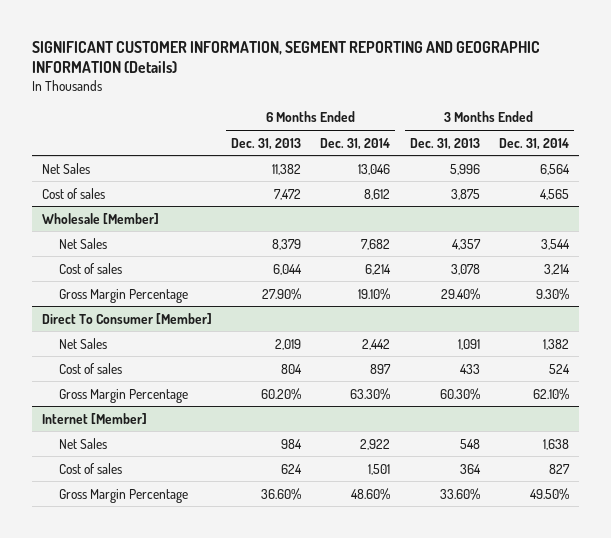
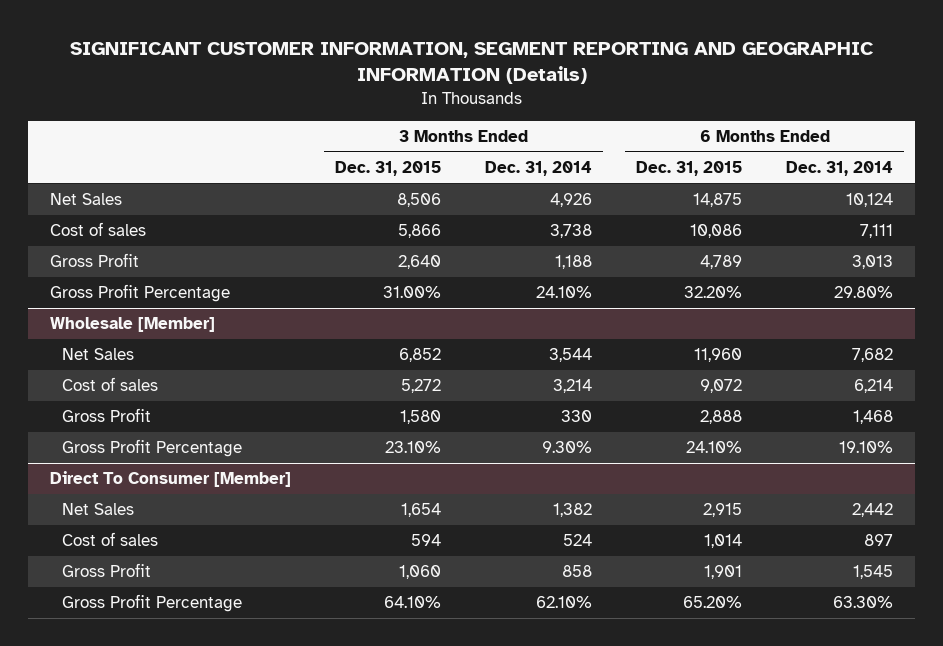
- | 6 Months Ended Dec. 31, 2013 | 6 Months Ended Dec. 31, 2014 | 3 Months Ended Dec. 31, 2013 | 3 Months Ended Dec. 31, 2014
+ | 3 Months Ended Dec. 31, 2015 | 3 Months Ended Dec. 31, 2014 | 6 Months Ended Dec. 31, 2015 | 6 Months Ended Dec. 31, 2014
- Net Sales | 11,382 | 13,046 | 5,996 | 6,564
- Cost of sales | 7,472 | 8,612 | 3,875 | 4,565
+ Net Sales | 8,506 | 4,926 | 14,875 | 10,124
+ Cost of sales | 5,866 | 3,738 | 10,086 | 7,111
+ Gross Profit | 2,640 | 1,188 | 4,789 | 3,013
+ Gross Profit Percentage | 31.00% | 24.10% | 32.20% | 29.80%
@ Wholesale [Member]
- Gross Margin Percentage | 27.90% | 19.10% | 29.40% | 9.30%
+ Gross Profit | 1,580 | 330 | 2,888 | 1,468
+ Gross Profit Percentage | 23.10% | 9.30% | 24.10% | 19.10%
@ Direct To Consumer [Member]
- Gross Margin Percentage | 60.20% | 63.30% | 60.30% | 62.10%
- Internet [Member]
- Net Sales | 984 | 2,922 | 548 | 1,638
- Cost of sales | 624 | 1,501 | 364 | 827
- Gross Margin Percentage | 36.60% | 48.60% | 33.60% | 49.50%
@ Direct To Consumer [Member]
+ Gross Profit | 1,060 | 858 | 1,901 | 1,545
+ Gross Profit Percentage | 64.10% | 62.10% | 65.20% | 63.30%

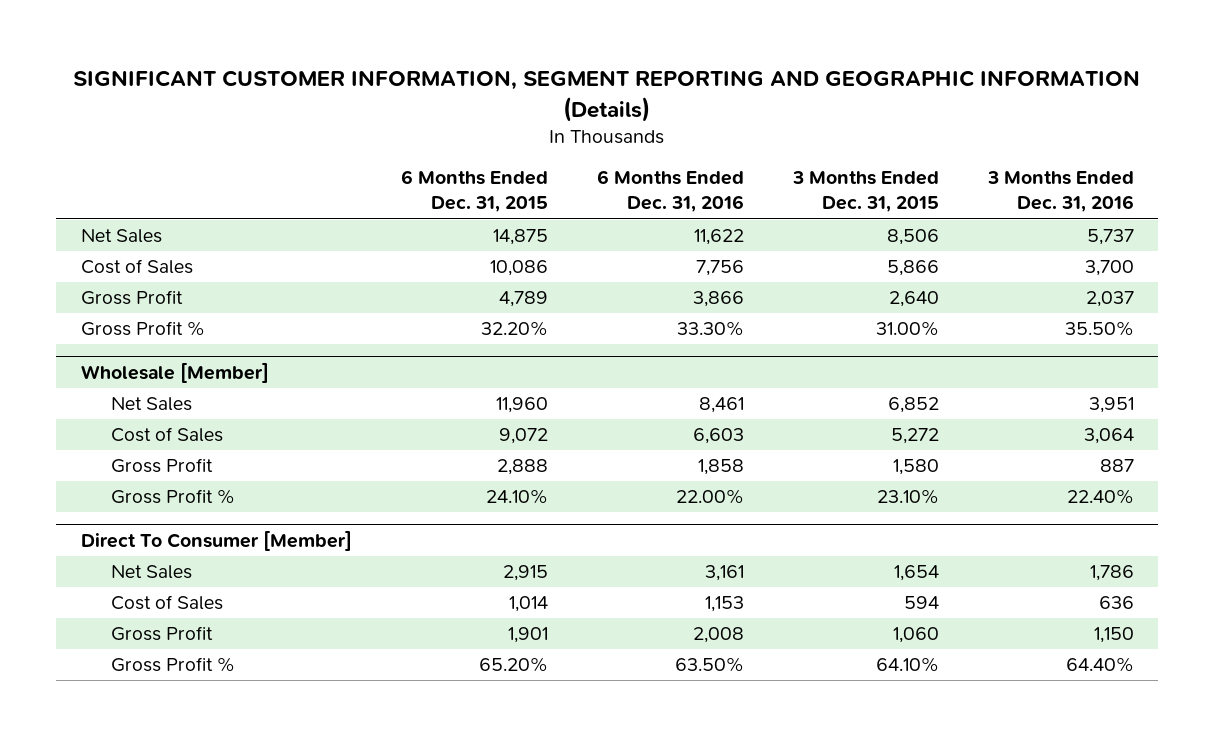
- | 3 Months Ended Dec. 31, 2015 | 3 Months Ended Dec. 31, 2014 | 6 Months Ended Dec. 31, 2015 | 6 Months Ended Dec. 31, 2014
+ | 6 Months Ended Dec. 31, 2015 | 6 Months Ended Dec. 31, 2016 | 3 Months Ended Dec. 31, 2015 | 3 Months Ended Dec. 31, 2016
- Cost of sales | 5,866 | 3,738 | 10,086 | 7,111
+ Cost of Sales | 10,086 | 7,756 | 5,866 | 3,700
- Gross Profit Percentage | 31.00% | 24.10% | 32.20% | 29.80%
+ Gross Profit % | 32.20% | 33.30% | 31.00% | 35.50%
@ Wholesale [Member]
- Cost of sales | 5,272 | 3,214 | 9,072 | 6,214
+ Cost of Sales | 9,072 | 6,603 | 5,272 | 3,064
- Gross Profit Percentage | 23.10% | 9.30% | 24.10% | 19.10%
+ Gross Profit % | 24.10% | 22.00% | 23.10% | 22.40%
@ Direct To Consumer [Member]
- Cost of sales | 594 | 524 | 1,014 | 897
+ Cost of Sales | 1,014 | 1,153 | 594 | 636
- Gross Profit Percentage | 64.10% | 62.10% | 65.20% | 63.30%
+ Gross Profit % | 65.20% | 63.50% | 64.10% | 64.40%

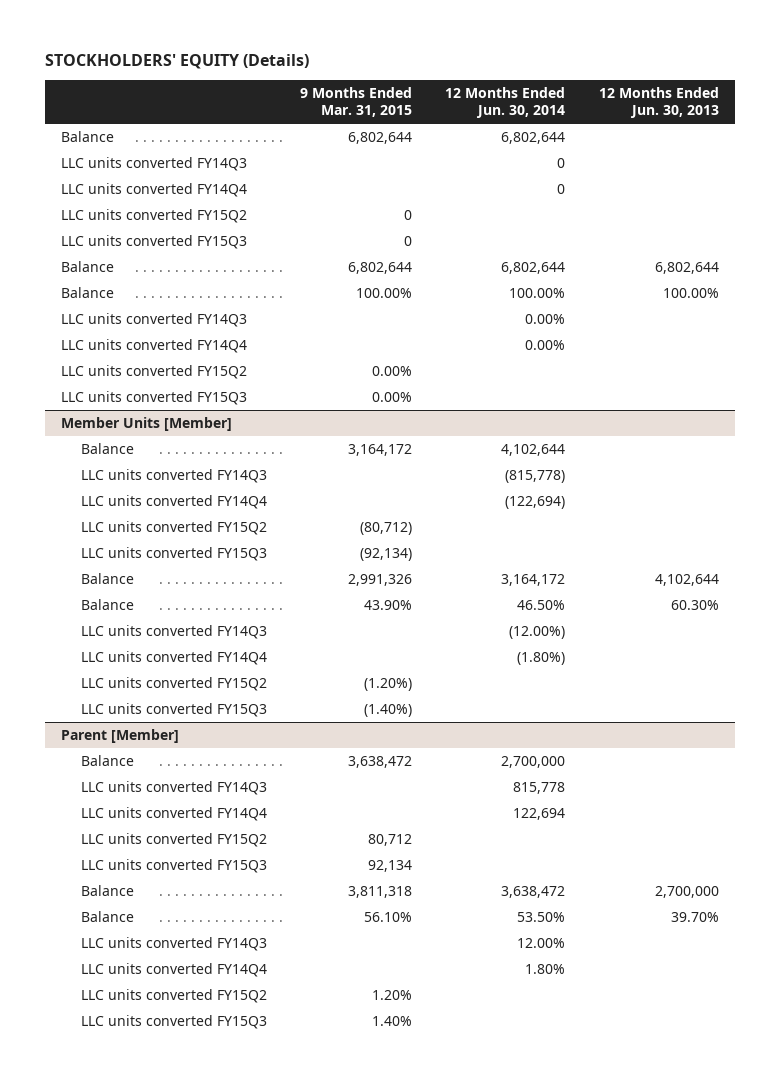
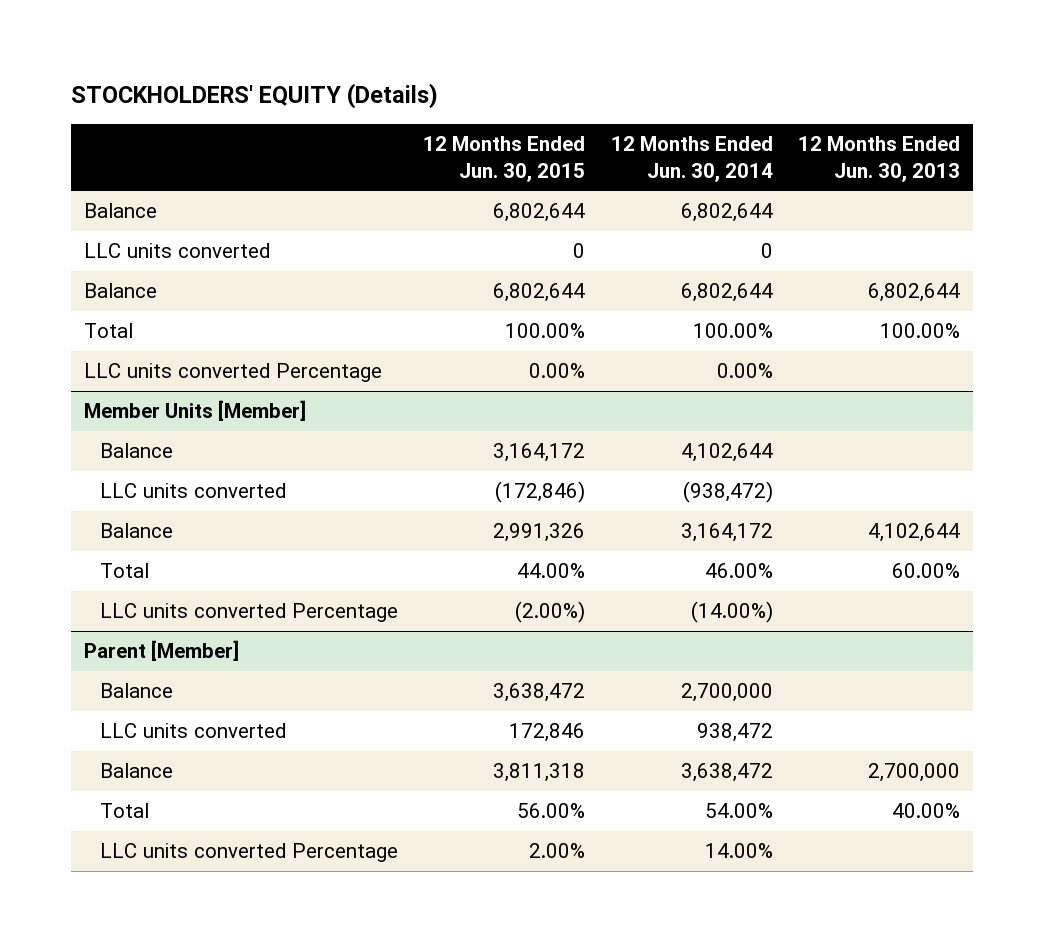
- | 9 Months Ended Mar. 31, 2015 | 12 Months Ended Jun. 30, 2014 | 12 Months Ended Jun. 30, 2013
+ | 12 Months Ended Jun. 30, 2015 | 12 Months Ended Jun. 30, 2014 | 12 Months Ended Jun. 30, 2013
- LLC units converted FY14Q3 | | 0 |
- LLC units converted FY14Q4 | | 0 |
- LLC units converted FY15Q2 | 0 | |
- LLC units converted FY15Q3 | 0 | |
+ LLC units converted | 0 | 0 |
- Balance | 100.00% | 100.00% | 100.00%
- LLC units converted FY14Q3 | | 0.00% |
- LLC units converted FY14Q4 | | 0.00% |
- LLC units converted FY15Q2 | 0.00% | |
- LLC units converted FY15Q3 | 0.00% | |
+ Total | 100.00% | 100.00% | 100.00%
+ LLC units converted Percentage | 0.00% | 0.00% |
@ Member Units [Member]
- LLC units converted FY14Q3 | | (815,778) |
- LLC units converted FY14Q4 | | (122,694) |
- LLC units converted FY15Q2 | (80,712) | |
- LLC units converted FY15Q3 | (92,134) | |
+ LLC units converted | (172,846) | (938,472) |
- Balance | 43.90% | 46.50% | 60.30%
- LLC units converted FY14Q3 | | (12.00%) |
- LLC units converted FY14Q4 | | (1.80%) |
- LLC units converted FY15Q2 | (1.20%) | |
- LLC units converted FY15Q3 | (1.40%) | |
+ Total | 44.00% | 46.00% | 60.00%
+ LLC units converted Percentage | (2.00%) | (14.00%) |
@ Parent [Member]
- LLC units converted FY14Q3 | | 815,778 |
- LLC units converted FY14Q4 | | 122,694 |
- LLC units converted FY15Q2 | 80,712 | |
- LLC units converted FY15Q3 | 92,134 | |
+ LLC units converted | 172,846 | 938,472 |
- Balance | 56.10% | 53.50% | 39.70%
- LLC units converted FY14Q3 | | 12.00% |
- LLC units converted FY14Q4 | | 1.80% |
- LLC units converted FY15Q2 | 1.20% | |
- LLC units converted FY15Q3 | 1.40% | |
+ Total | 56.00% | 54.00% | 40.00%
+ LLC units converted Percentage | 2.00% | 14.00% |

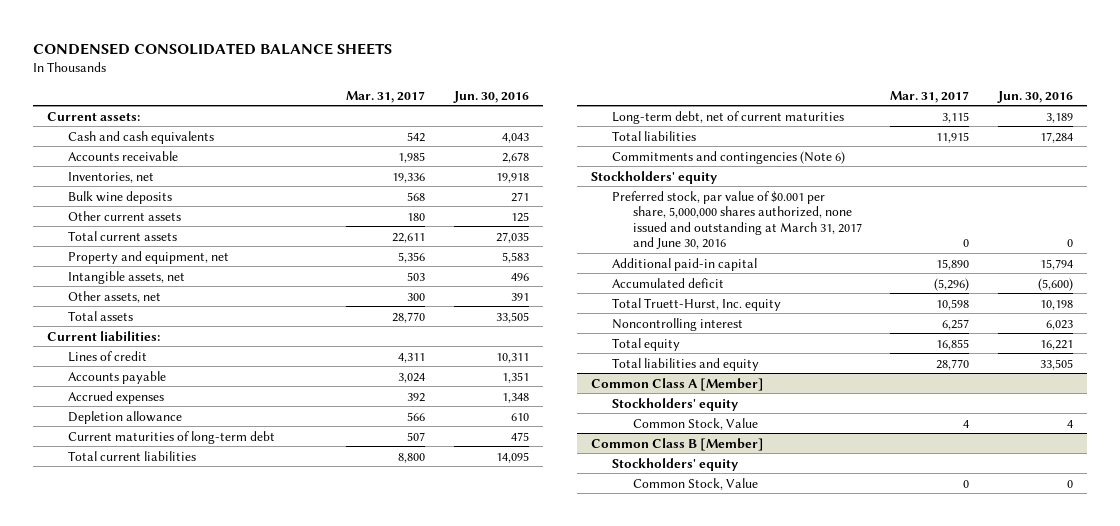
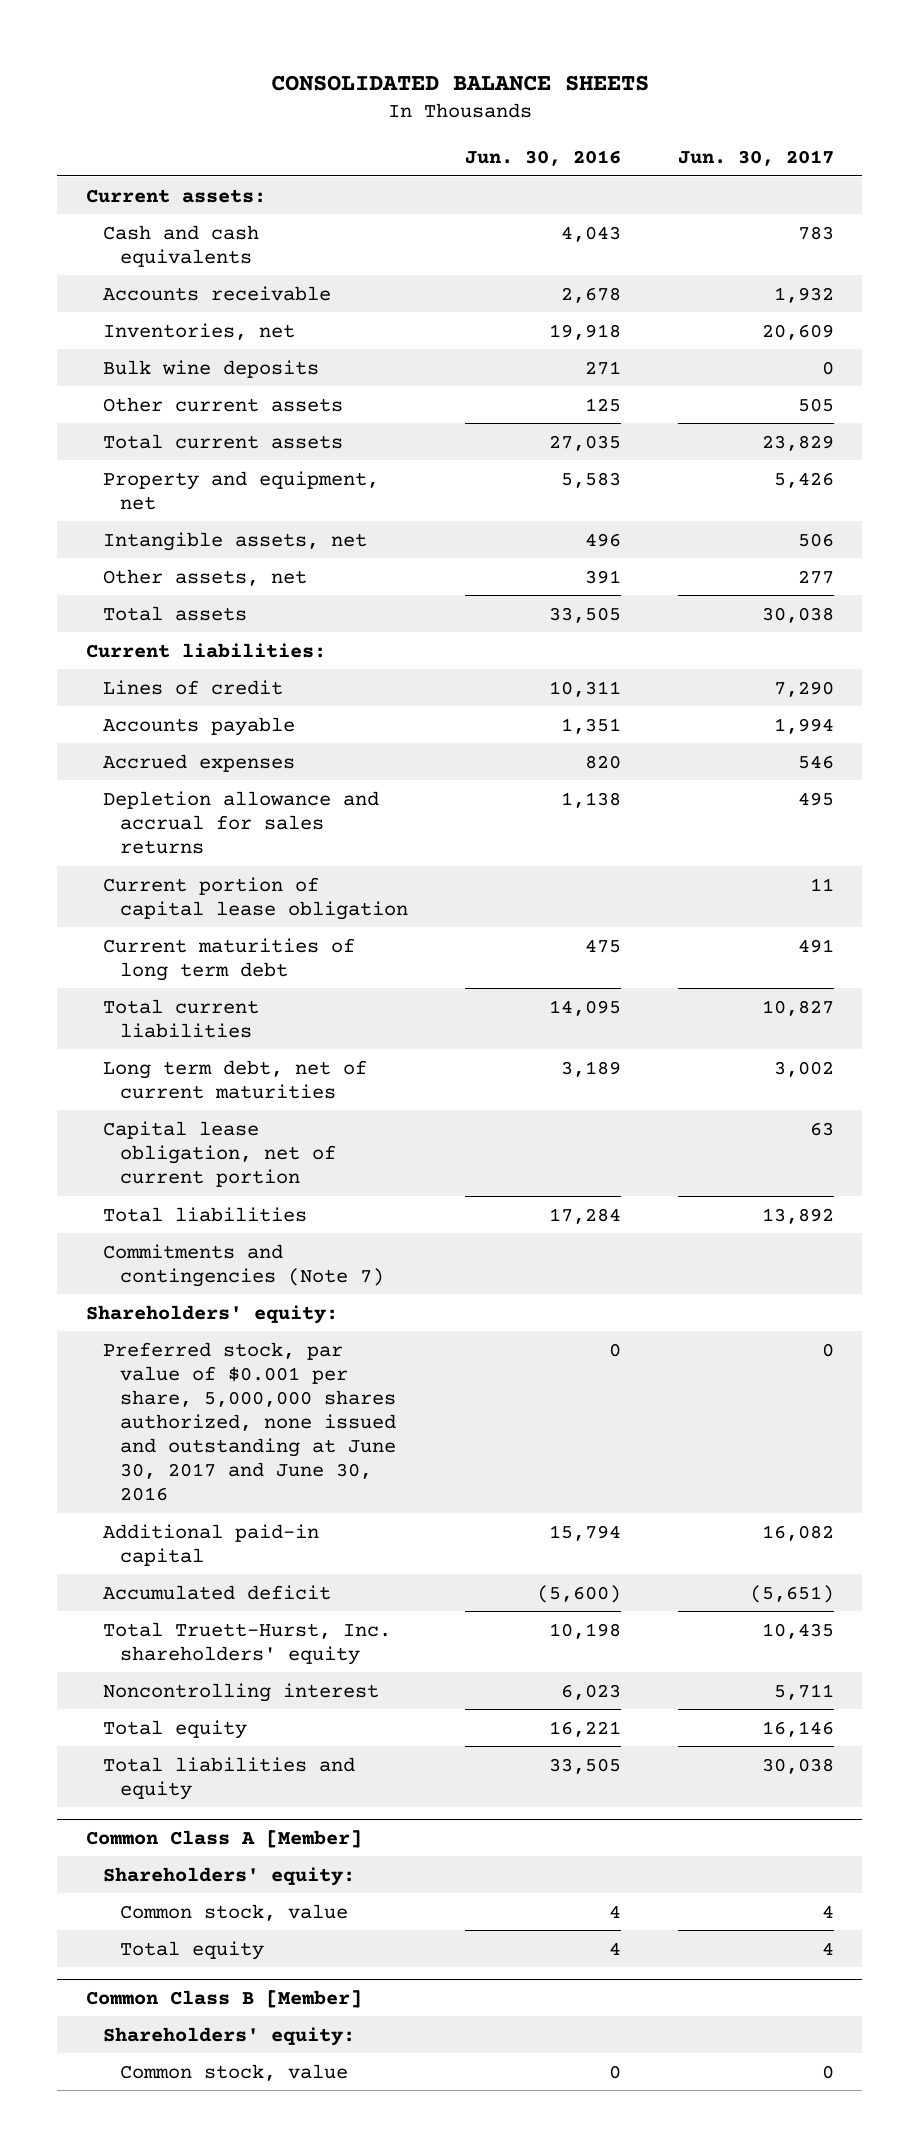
- CONDENSED CONSOLIDATED BALANCE SHEETS
+ CONSOLIDATED BALANCE SHEETS
- | Mar. 31, 2017 | Jun. 30, 2016
+ | Jun. 30, 2016 | Jun. 30, 2017
- Accrued expenses | 392 | 1,348
- Depletion allowance | 566 | 610
- Current maturities of long-term debt | 507 | 475
+ Accrued expenses | 820 | 546
+ Depletion allowance and accrual for sales returns | 1,138 | 495
+ Current portion of capital lease obligation | | 11
+ Current maturities of long term debt | 475 | 491
- Long-term debt, net of current maturities | 3,115 | 3,189
+ Long term debt, net of current maturities | 3,189 | 3,002
+ Capital lease obligation, net of current portion | | 63
- Commitments and contingencies (Note 6)
- Stockholders' equity
- Preferred stock, par value of $0.001 per share, 5,000,000 shares authorized, none issued and outstanding at March 31, 2017 and June 30, 2016 | 0 | 0
+ Commitments and contingencies (Note 7)
+ Shareholders' equity:
+ Preferred stock, par value of $0.001 per share, 5,000,000 shares authorized, none issued and outstanding at June 30, 2017 and June 30, 2016 | 0 | 0
- Total Truett-Hurst, Inc. equity | 10,598 | 10,198
+ Total Truett-Hurst, Inc. shareholders' equity | 10,198 | 10,435
@ Common Class A [Member]
- Stockholders' equity
- Common Stock, Value | 4 | 4
+ Shareholders' equity:
+ Common stock, value | 4 | 4
+ Total equity | 4 | 4
@ Common Class B [Member]
- Stockholders' equity
- Common Stock, Value | 0 | 0
+ Shareholders' equity:
+ Common stock, value | 0 | 0

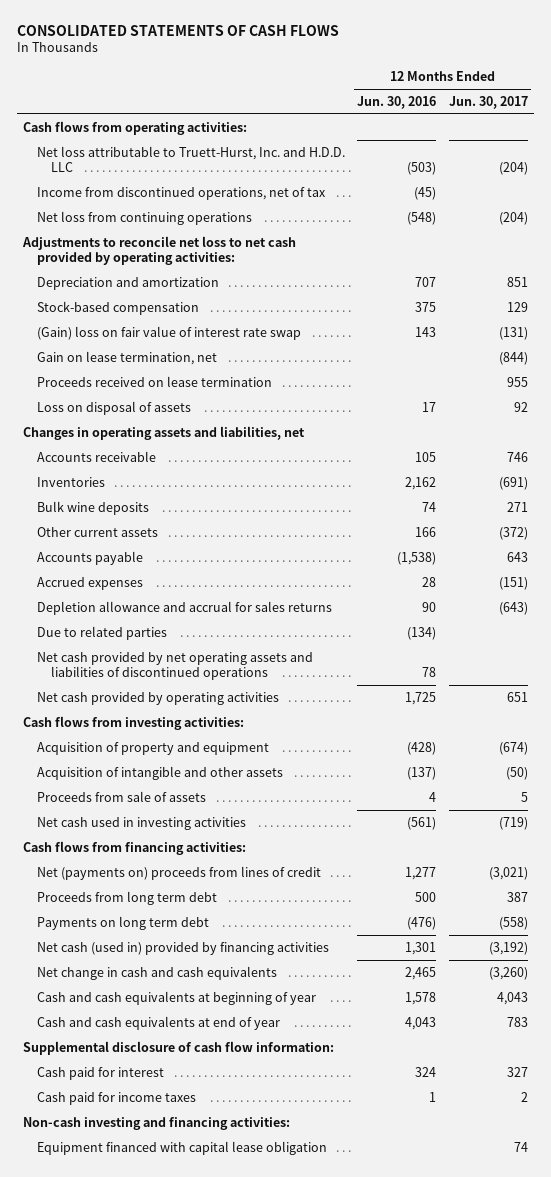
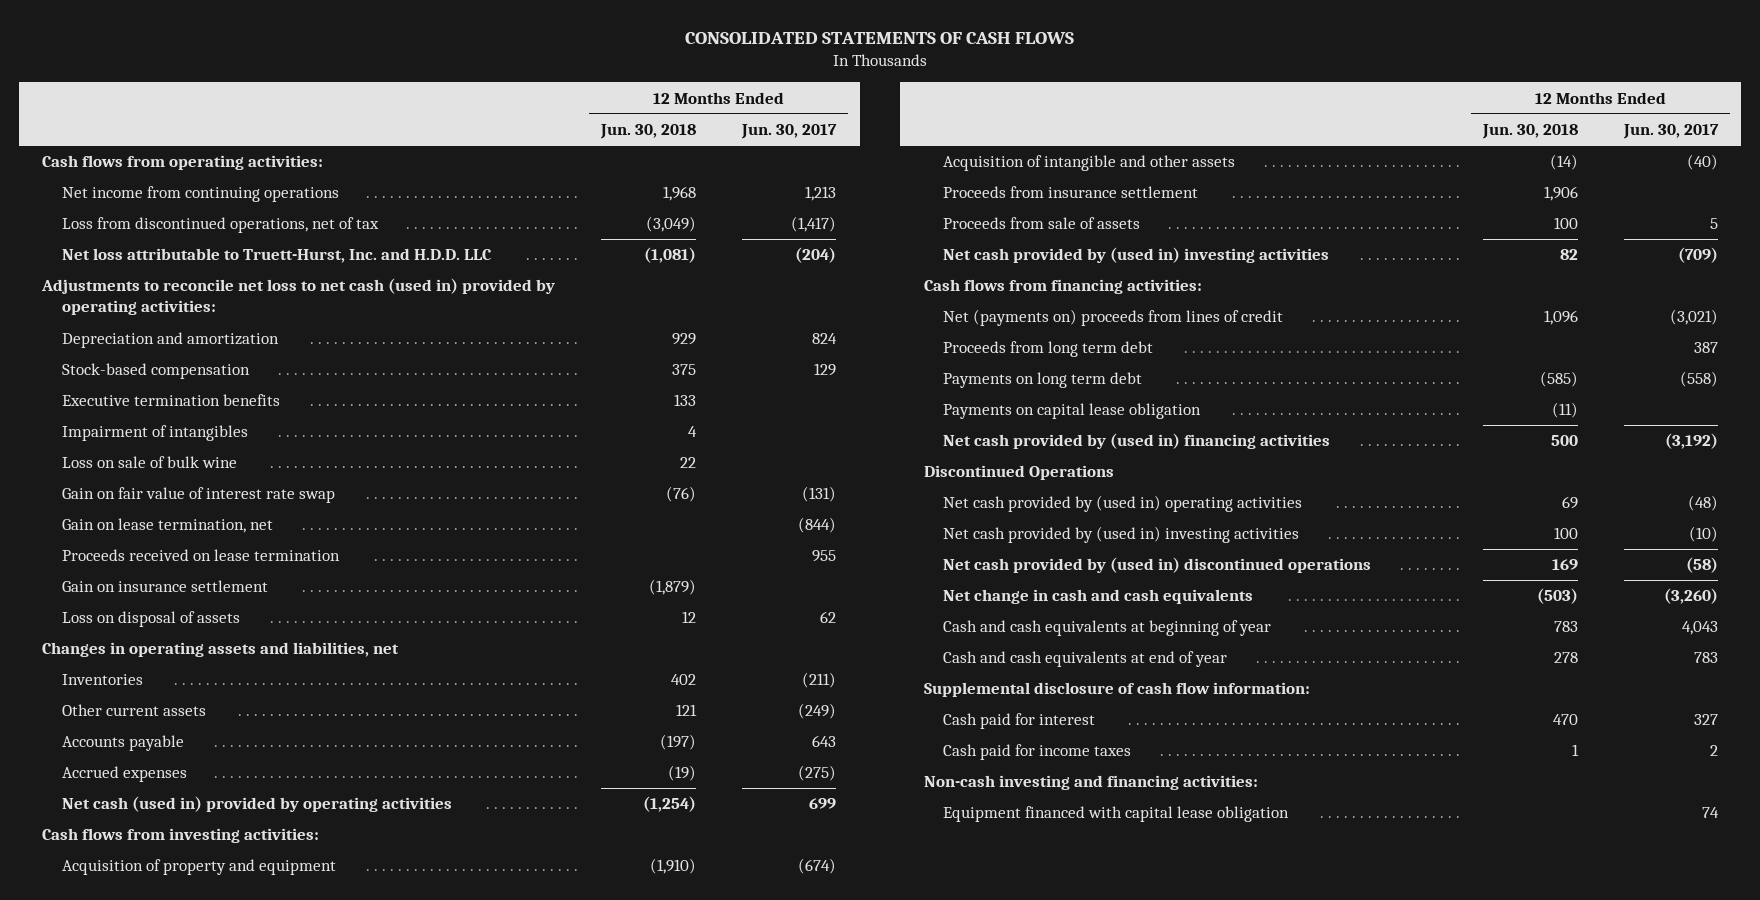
- | 12 Months Ended Jun. 30, 2016 | 12 Months Ended Jun. 30, 2017
+ | 12 Months Ended Jun. 30, 2018 | 12 Months Ended Jun. 30, 2017
+ Net income from continuing operations | 1,968 | 1,213
+ Loss from discontinued operations, net of tax | (3,049) | (1,417)
- Income from discontinued operations, net of tax | (45) |
- Net loss from continuing operations | (548) | (204)
- Adjustments to reconcile net loss to net cash provided by operating activities:
- Depreciation and amortization | 707 | 851
+ Adjustments to reconcile net loss to net cash (used in) provided by operating activities:
+ Depreciation and amortization | 929 | 824
- (Gain) loss on fair value of interest rate swap | 143 | (131)
+ Executive termination benefits | 133 |
+ Impairment of intangibles | 4 |
+ Loss on sale of bulk wine | 22 |
+ Gain on fair value of interest rate swap | (76) | (131)
- Loss on disposal of assets | 17 | 92
+ Gain on insurance settlement | (1,879) |
+ Loss on disposal of assets | 12 | 62
- Accounts receivable | 105 | 746
- Inventories | 2,162 | (691)
- Bulk wine deposits | 74 | 271
- Other current assets | 166 | (372)
+ Inventories | 402 | (211)
+ Other current assets | 121 | (249)
- Accrued expenses | 28 | (151)
- Depletion allowance and accrual for sales returns | 90 | (643)
- Due to related parties | (134) |
- Net cash provided by net operating assets and liabilities of discontinued operations | 78 |
- Net cash provided by operating activities | 1,725 | 651
+ Accrued expenses | (19) | (275)
+ Net cash (used in) provided by operating activities | (1,254) | 699
- Acquisition of intangible and other assets | (137) | (50)
+ Acquisition of intangible and other assets | (14) | (40)
+ Proceeds from insurance settlement | 1,906 |
- Net cash used in investing activities | (561) | (719)
+ Net cash provided by (used in) investing activities | 82 | (709)
- Net cash (used in) provided by financing activities | 1,301 | (3,192)
+ Payments on capital lease obligation | (11) |
+ Net cash provided by (used in) financing activities | 500 | (3,192)
+ Discontinued Operations
+ Net cash provided by (used in) operating activities | 69 | (48)
+ Net cash provided by (used in) investing activities | 100 | (10)
+ Net cash provided by (used in) discontinued operations | 169 | (58)

